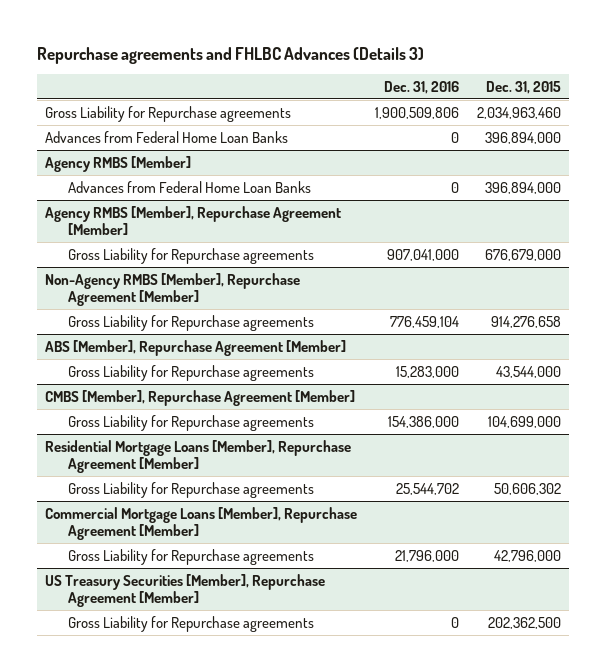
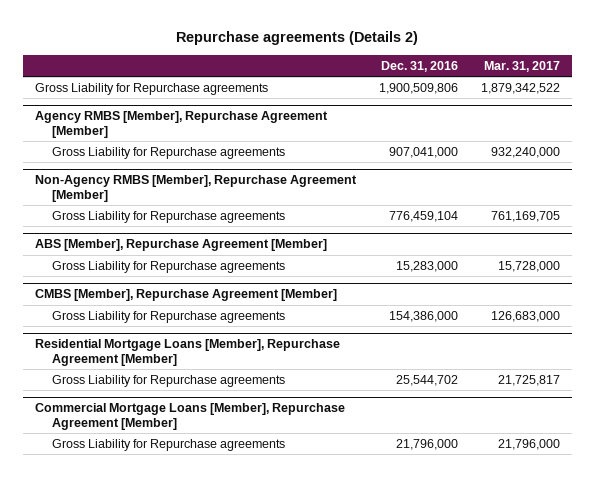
- Repurchase agreements and FHLBC Advances (Details 3)
+ Repurchase agreements (Details 2)
- | Dec. 31, 2016 | Dec. 31, 2015
+ | Dec. 31, 2016 | Mar. 31, 2017
- Advances from Federal Home Loan Banks | 0 | 396,894,000
- Agency RMBS [Member]
- Advances from Federal Home Loan Banks | 0 | 396,894,000
- US Treasury Securities [Member], Repurchase Agreement [Member]
- Gross Liability for Repurchase agreements | 0 | 202,362,500

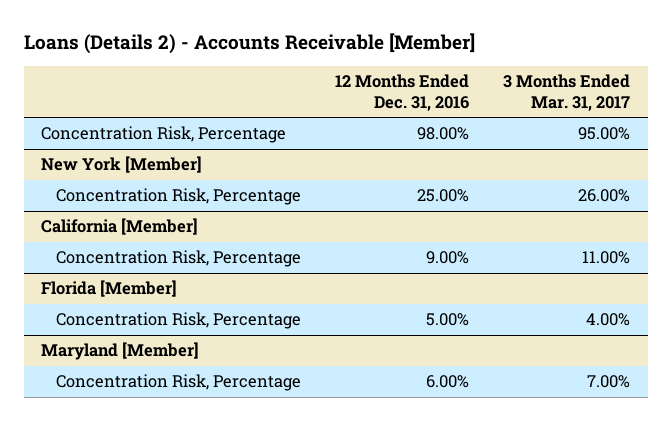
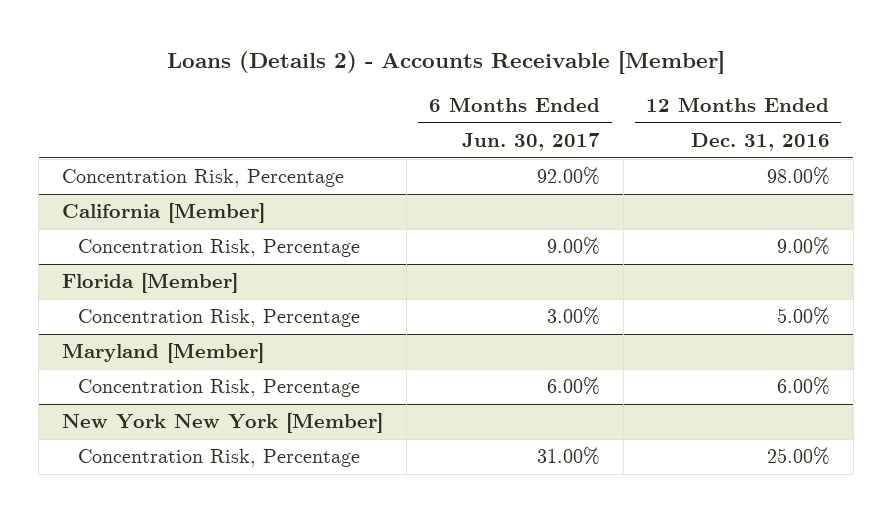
- | 12 Months Ended Dec. 31, 2016 | 3 Months Ended Mar. 31, 2017
+ | 6 Months Ended Jun. 30, 2017 | 12 Months Ended Dec. 31, 2016
- New York [Member]
- Concentration Risk, Percentage | 25.00% | 26.00%
+ New York New York [Member]
+ Concentration Risk, Percentage | 31.00% | 25.00%

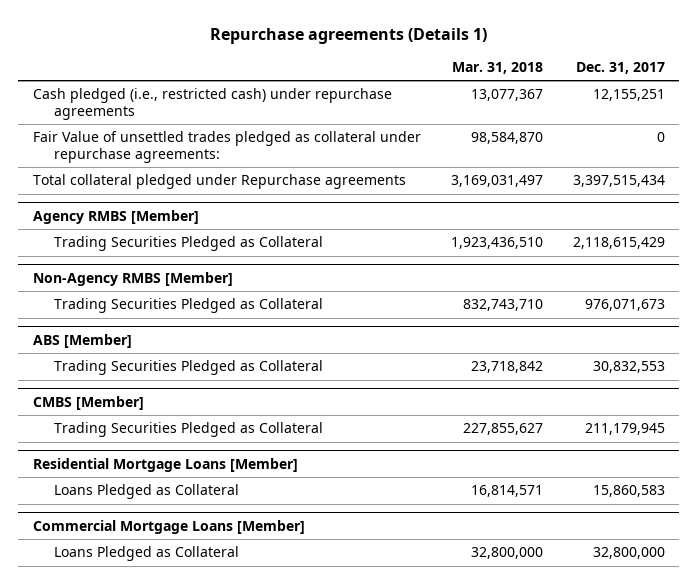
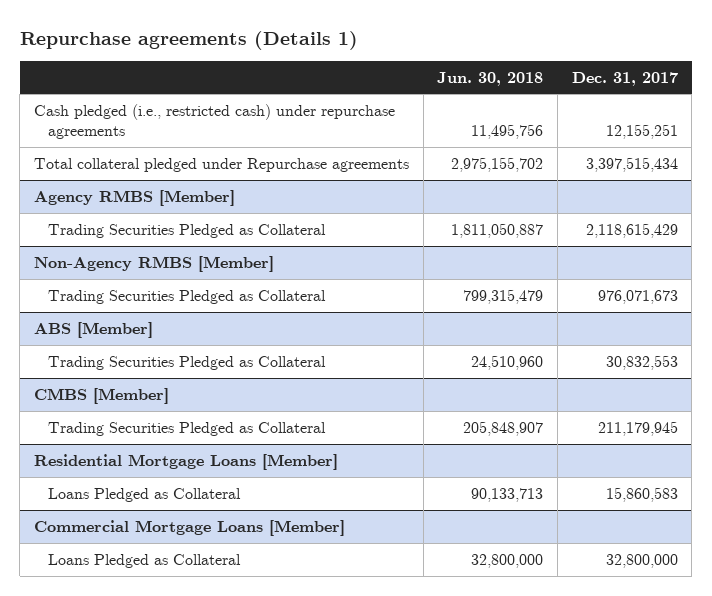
- | Mar. 31, 2018 | Dec. 31, 2017
+ | Jun. 30, 2018 | Dec. 31, 2017
- Fair Value of unsettled trades pledged as collateral under repurchase agreements: | 98,584,870 | 0

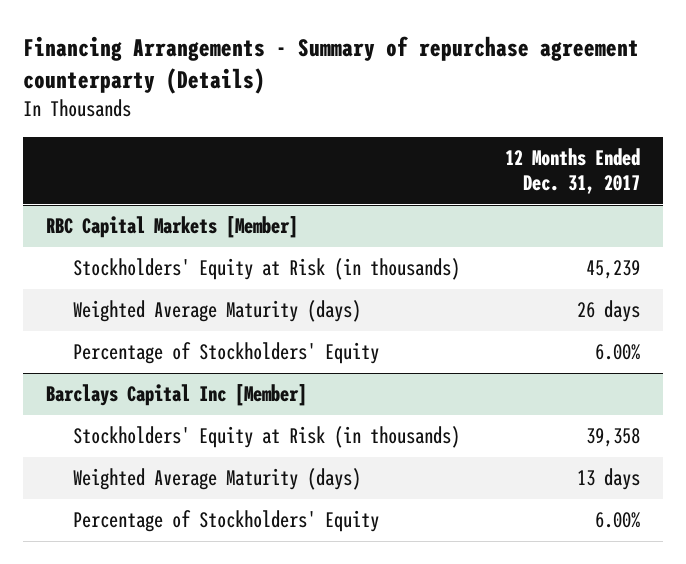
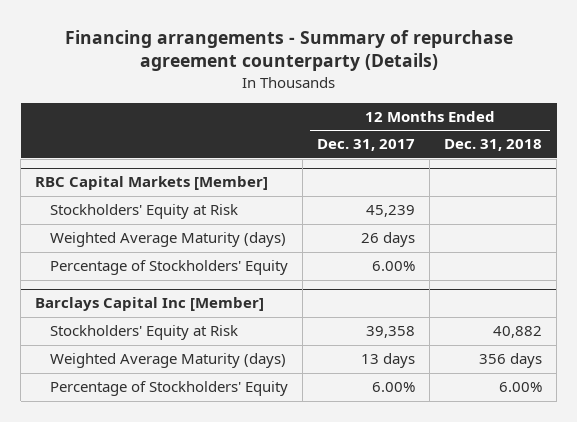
- Financing Arrangements - Summary of repurchase agreement counterparty (Details)
+ Financing arrangements - Summary of repurchase agreement counterparty (Details)
- | 12 Months Ended Dec. 31, 2017
+ | 12 Months Ended Dec. 31, 2017 | 12 Months Ended Dec. 31, 2018
@ RBC Capital Markets [Member]
- Stockholders' Equity at Risk (in thousands) | 45,239
+ Stockholders' Equity at Risk | 45,239 |
@ Barclays Capital Inc [Member]
- Stockholders' Equity at Risk (in thousands) | 39,358
+ Stockholders' Equity at Risk | 39,358 | 40,882

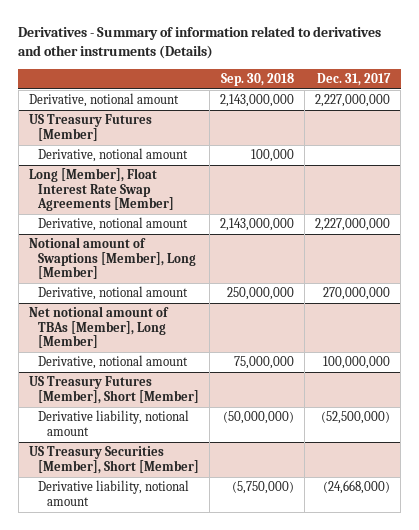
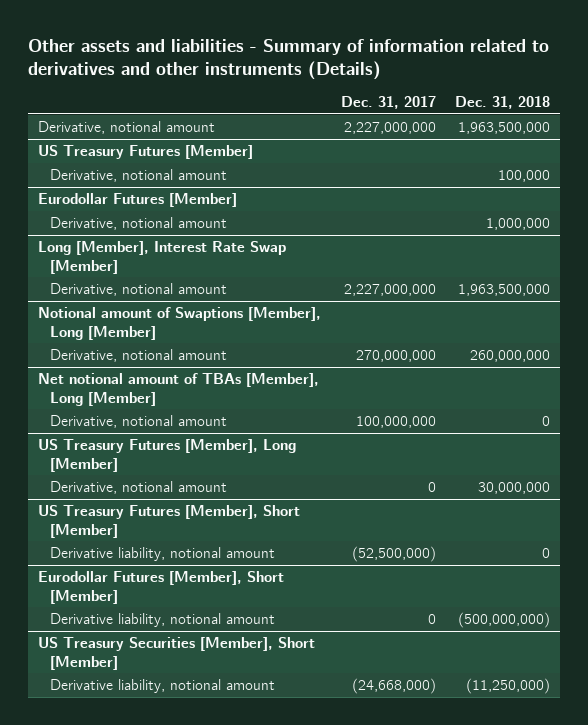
- Derivatives - Summary of information related to derivatives and other instruments (Details)
+ Other assets and liabilities - Summary of information related to derivatives and other instruments (Details)
- | Sep. 30, 2018 | Dec. 31, 2017
+ | Dec. 31, 2017 | Dec. 31, 2018
- Long [Member], Float Interest Rate Swap Agreements [Member]
+ Eurodollar Futures [Member]
+ Derivative, notional amount | | 1,000,000
+ Long [Member], Interest Rate Swap [Member]
+ US Treasury Futures [Member], Long [Member]
+ Derivative, notional amount | 0 | 30,000,000
+ Eurodollar Futures [Member], Short [Member]
+ Derivative liability, notional amount | 0 | (500,000,000)

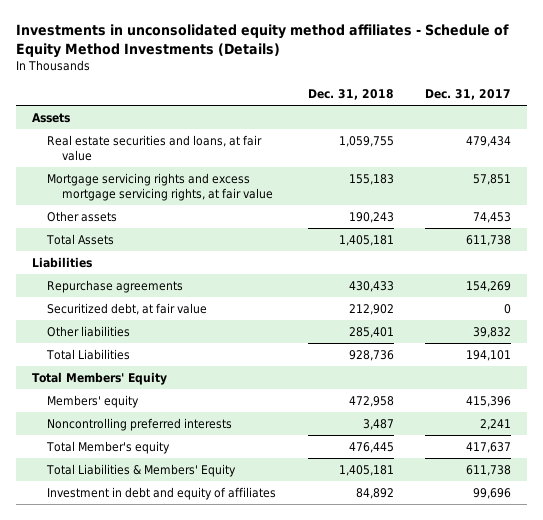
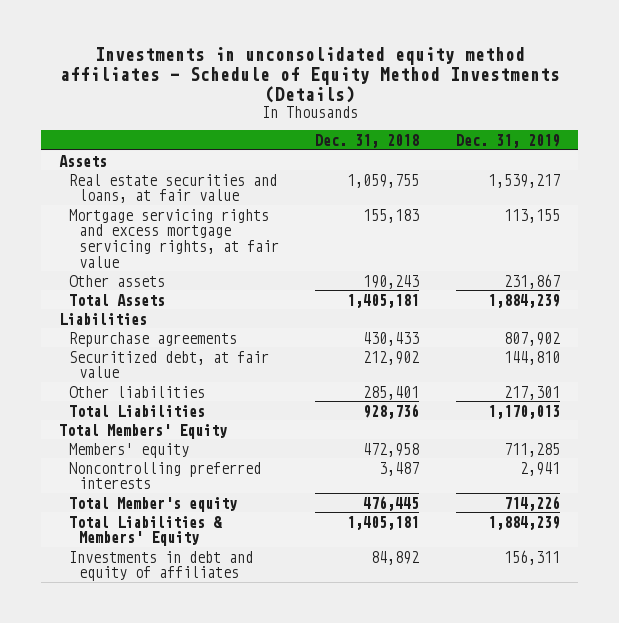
- | Dec. 31, 2018 | Dec. 31, 2017
+ | Dec. 31, 2018 | Dec. 31, 2019
- Investment in debt and equity of affiliates | 84,892 | 99,696
+ Investments in debt and equity of affiliates | 84,892 | 156,311

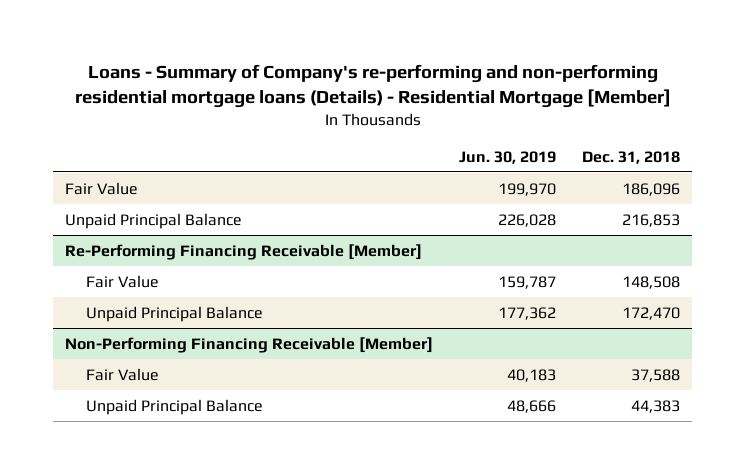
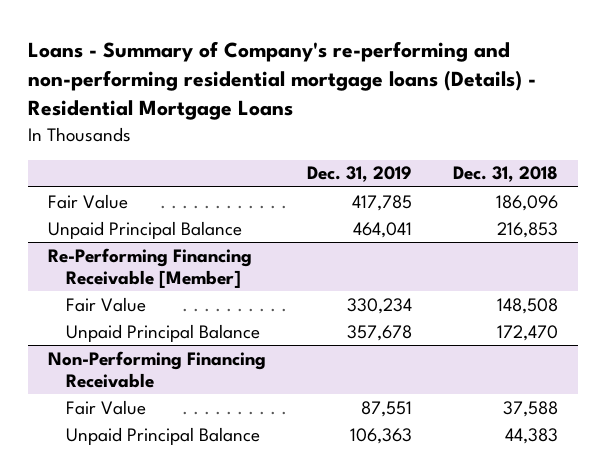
- Loans - Summary of Company's re-performing and non-performing residential mortgage loans (Details) - Residential Mortgage [Member]
+ Loans - Summary of Company's re-performing and non-performing residential mortgage loans (Details) - Residential Mortgage Loans
- | Jun. 30, 2019 | Dec. 31, 2018
+ | Dec. 31, 2019 | Dec. 31, 2018
- Non-Performing Financing Receivable [Member]
+ Non-Performing Financing Receivable

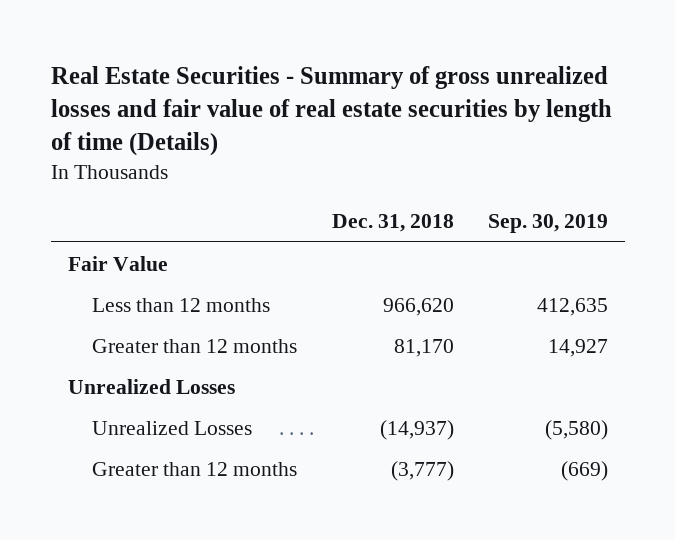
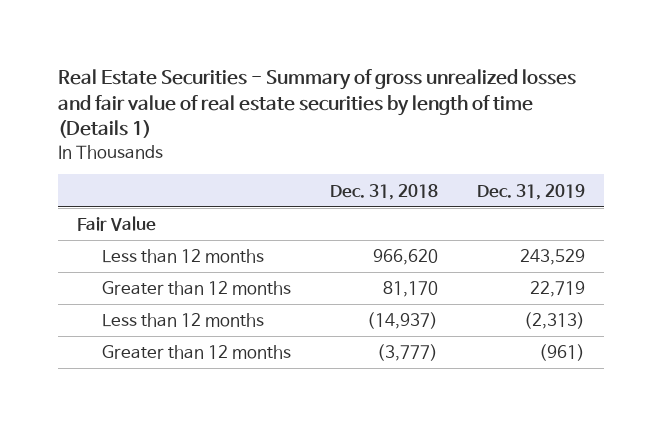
- Real Estate Securities - Summary of gross unrealized losses and fair value of real estate securities by length of time (Details)
+ Real Estate Securities - Summary of gross unrealized losses and fair value of real estate securities by length of time (Details 1)
- | Dec. 31, 2018 | Sep. 30, 2019
+ | Dec. 31, 2018 | Dec. 31, 2019
- Unrealized Losses
- Unrealized Losses | (14,937) | (5,580)
+ Less than 12 months | (14,937) | (2,313)

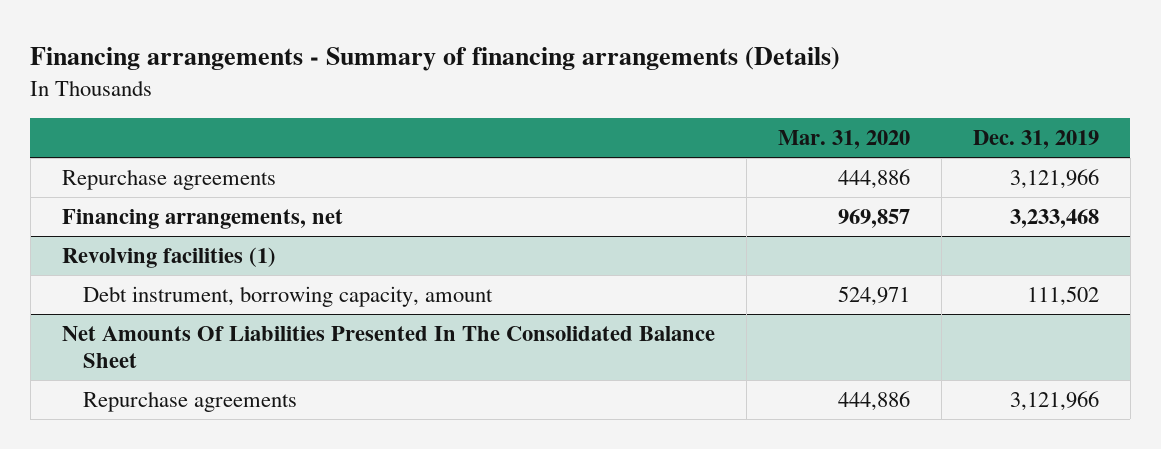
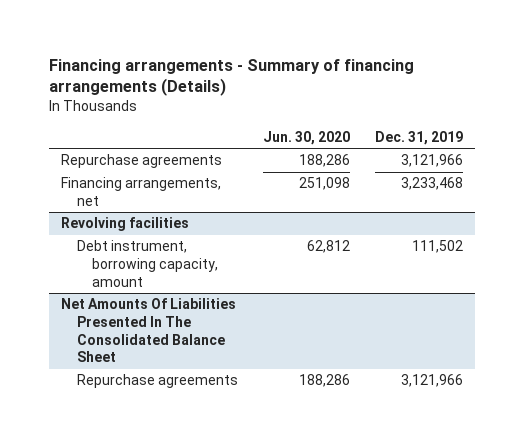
- | Mar. 31, 2020 | Dec. 31, 2019
+ | Jun. 30, 2020 | Dec. 31, 2019
- Revolving facilities (1)
+ Revolving facilities

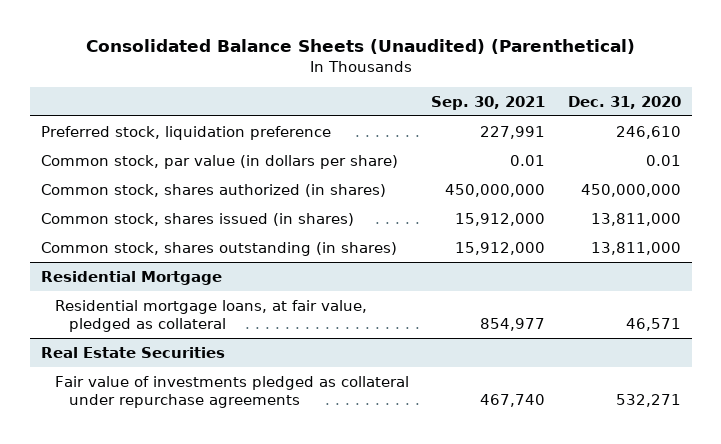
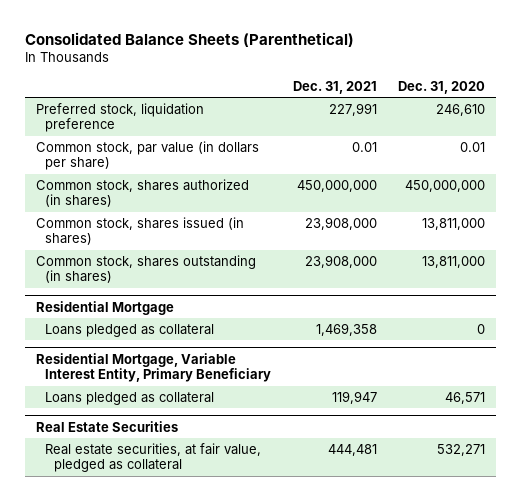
- Consolidated Balance Sheets (Unaudited) (Parenthetical)
+ Consolidated Balance Sheets (Parenthetical)
- | Sep. 30, 2021 | Dec. 31, 2020
+ | Dec. 31, 2021 | Dec. 31, 2020
@ Residential Mortgage
- Residential mortgage loans, at fair value, pledged as collateral | 854,977 | 46,571
+ Loans pledged as collateral | 1,469,358 | 0
+ Residential Mortgage, Variable Interest Entity, Primary Beneficiary
+ Loans pledged as collateral | 119,947 | 46,571
@ Real Estate Securities
- Fair value of investments pledged as collateral under repurchase agreements | 467,740 | 532,271
+ Real estate securities, at fair value, pledged as collateral | 444,481 | 532,271

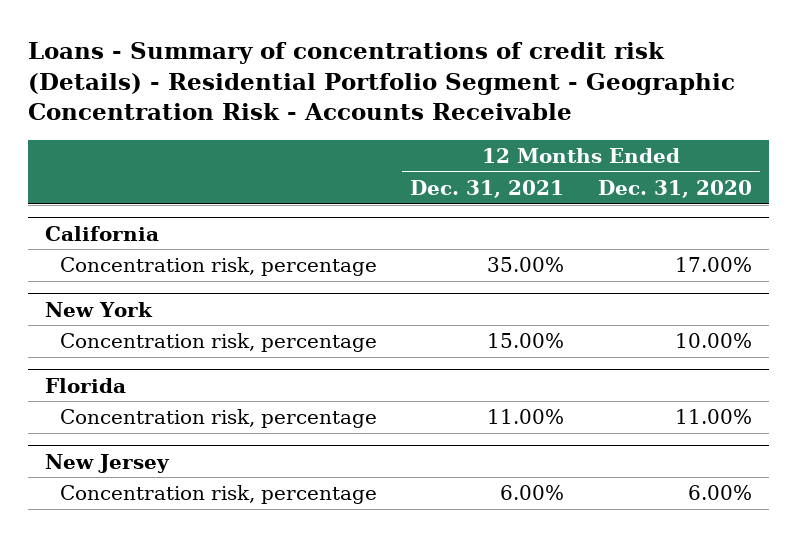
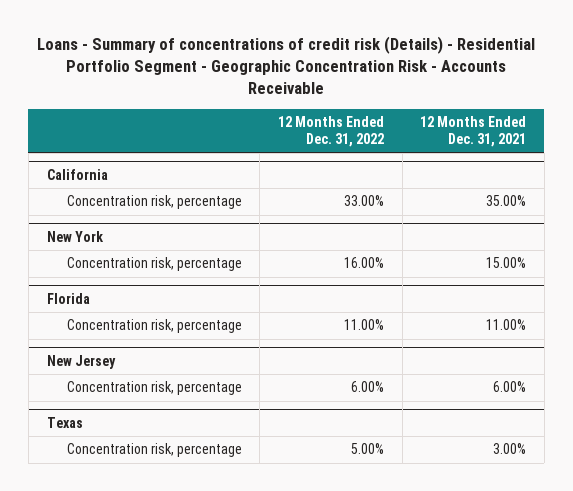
- | 12 Months Ended Dec. 31, 2021 | 12 Months Ended Dec. 31, 2020
+ | 12 Months Ended Dec. 31, 2022 | 12 Months Ended Dec. 31, 2021
+ Texas
+ Concentration risk, percentage | 5.00% | 3.00%

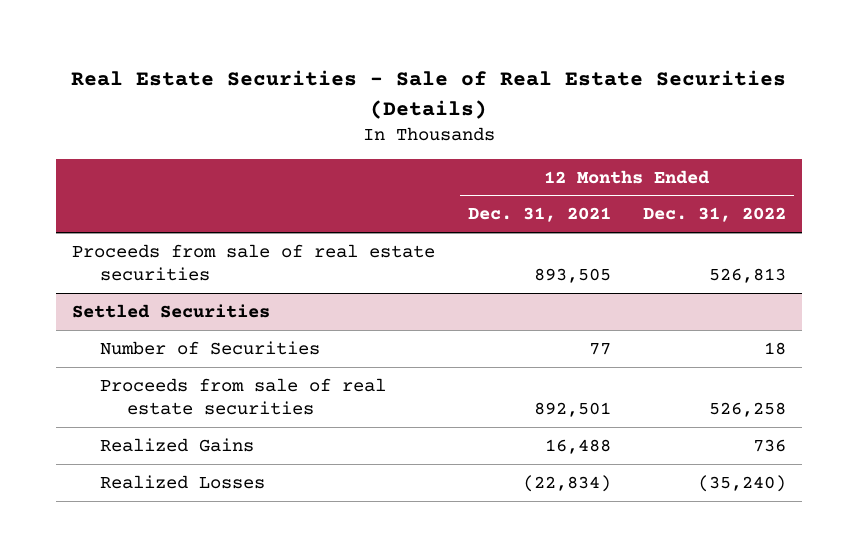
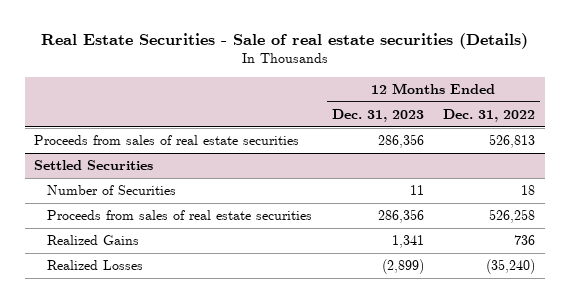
- Real Estate Securities - Sale of Real Estate Securities (Details)
+ Real Estate Securities - Sale of real estate securities (Details)
- | 12 Months Ended Dec. 31, 2021 | 12 Months Ended Dec. 31, 2022
+ | 12 Months Ended Dec. 31, 2023 | 12 Months Ended Dec. 31, 2022
- Proceeds from sale of real estate securities | 893,505 | 526,813
+ Proceeds from sales of real estate securities | 286,356 | 526,813
@ Settled Securities
- Proceeds from sale of real estate securities | 892,501 | 526,258
+ Proceeds from sales of real estate securities | 286,356 | 526,258

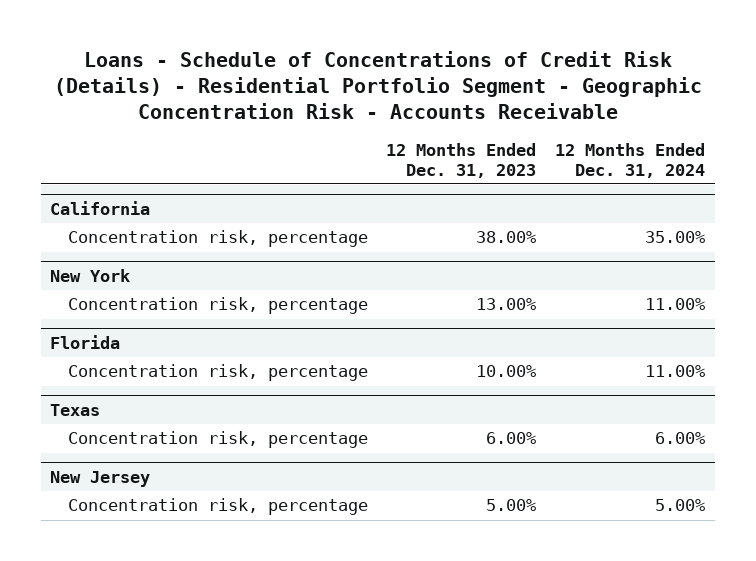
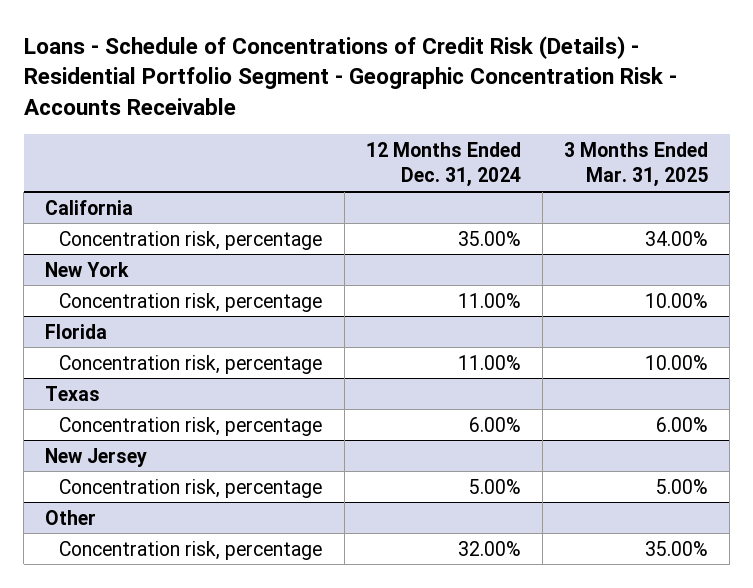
- | 12 Months Ended Dec. 31, 2023 | 12 Months Ended Dec. 31, 2024
+ | 12 Months Ended Dec. 31, 2024 | 3 Months Ended Mar. 31, 2025
+ Other
+ Concentration risk, percentage | 32.00% | 35.00%

